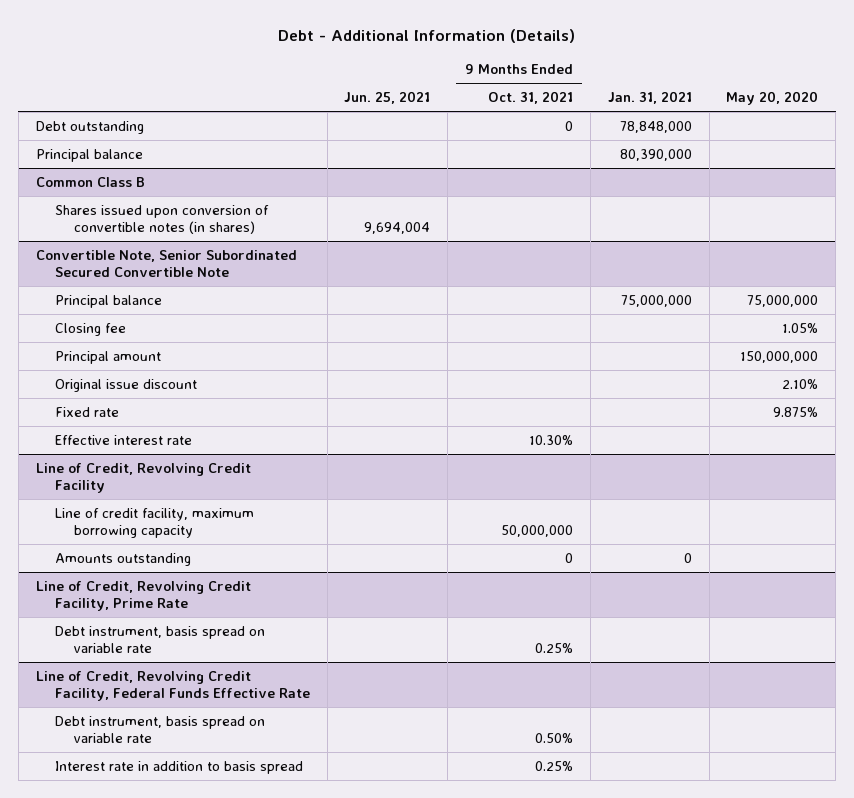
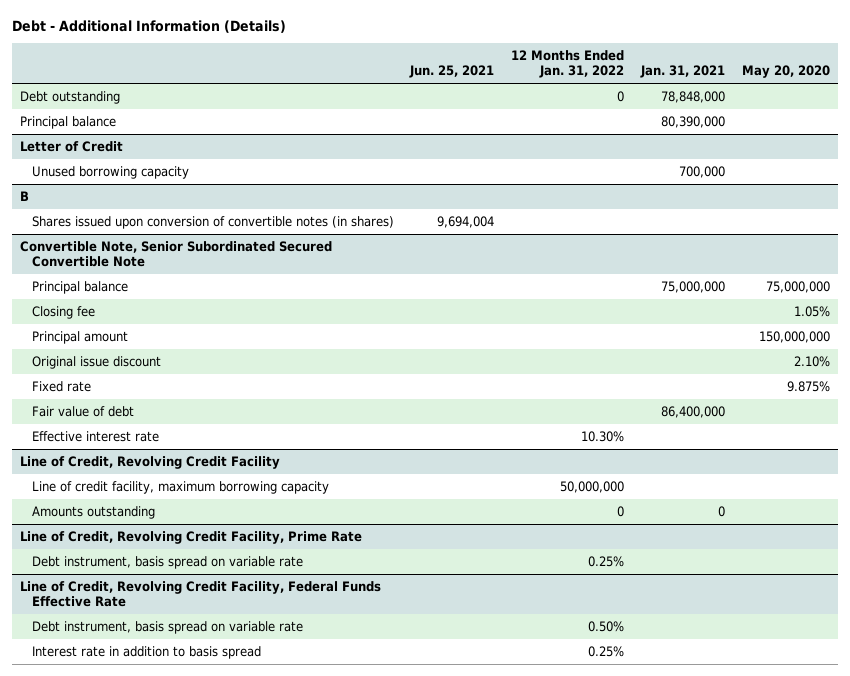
- | Jun. 25, 2021 | 9 Months Ended Oct. 31, 2021 | Jan. 31, 2021 | May 20, 2020
+ | Jun. 25, 2021 | 12 Months Ended Jan. 31, 2022 | Jan. 31, 2021 | May 20, 2020
- Common Class B
+ Letter of Credit
+ Unused borrowing capacity | | | 700,000 |
+ B
@ Convertible Note, Senior Subordinated Secured Convertible Note
+ Fair value of debt | | | 86,400,000 |

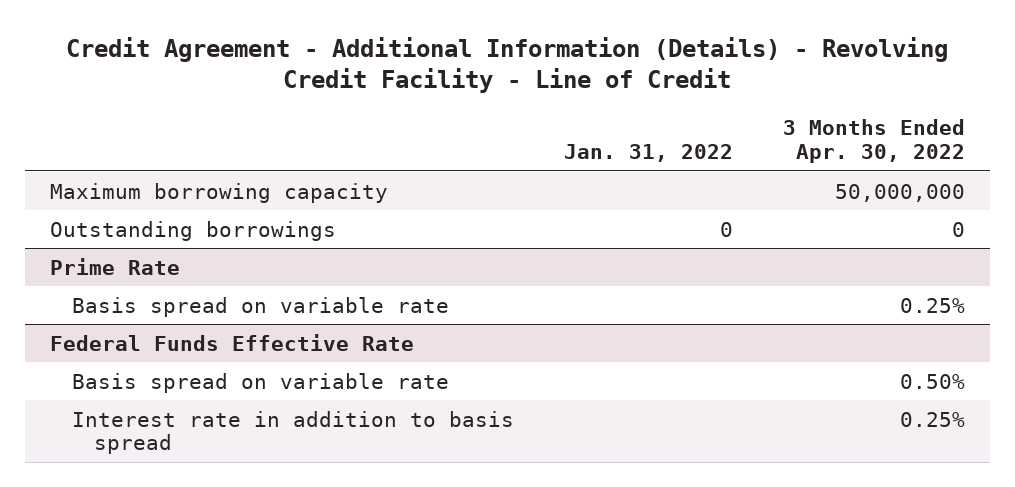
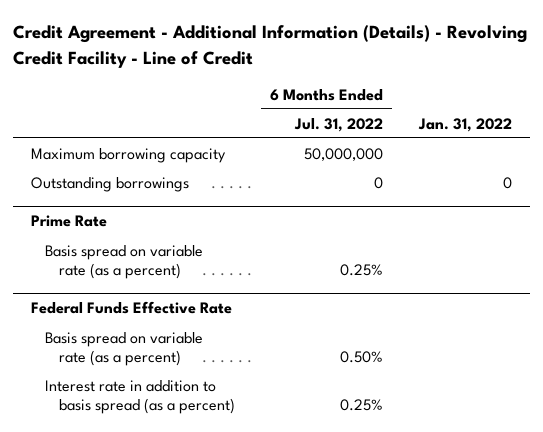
- | Jan. 31, 2022 | 3 Months Ended Apr. 30, 2022
+ | 6 Months Ended Jul. 31, 2022 | Jan. 31, 2022
@ Prime Rate
- Basis spread on variable rate | | 0.25%
+ Basis spread on variable rate (as a percent) | 0.25% |
@ Federal Funds Effective Rate
- Basis spread on variable rate | | 0.50%
- Interest rate in addition to basis spread | | 0.25%
+ Basis spread on variable rate (as a percent) | 0.50% |
+ Interest rate in addition to basis spread (as a percent) | 0.25% |

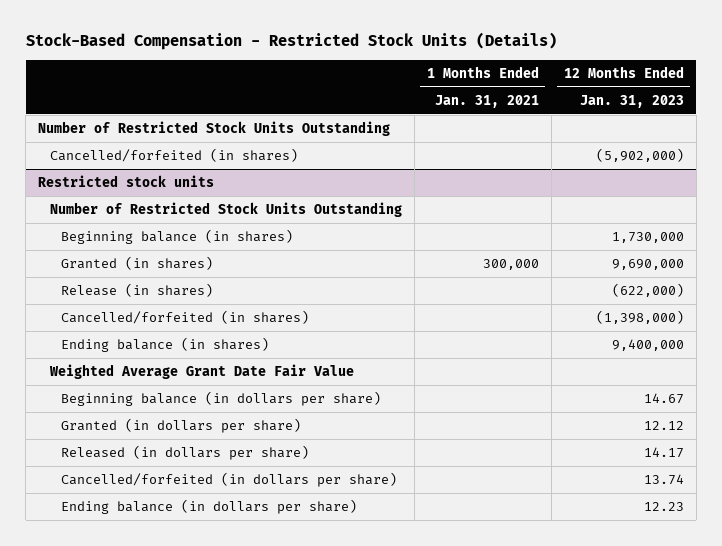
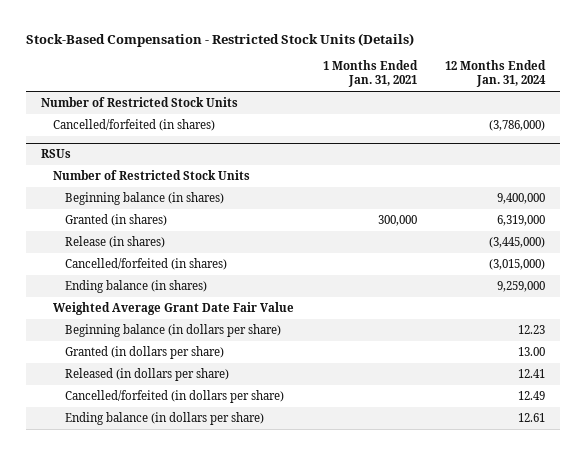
- | 1 Months Ended Jan. 31, 2021 | 12 Months Ended Jan. 31, 2023
+ | 1 Months Ended Jan. 31, 2021 | 12 Months Ended Jan. 31, 2024
- Number of Restricted Stock Units Outstanding
+ Number of Restricted Stock Units
- Restricted stock units
- Number of Restricted Stock Units Outstanding
+ RSUs
+ Number of Restricted Stock Units

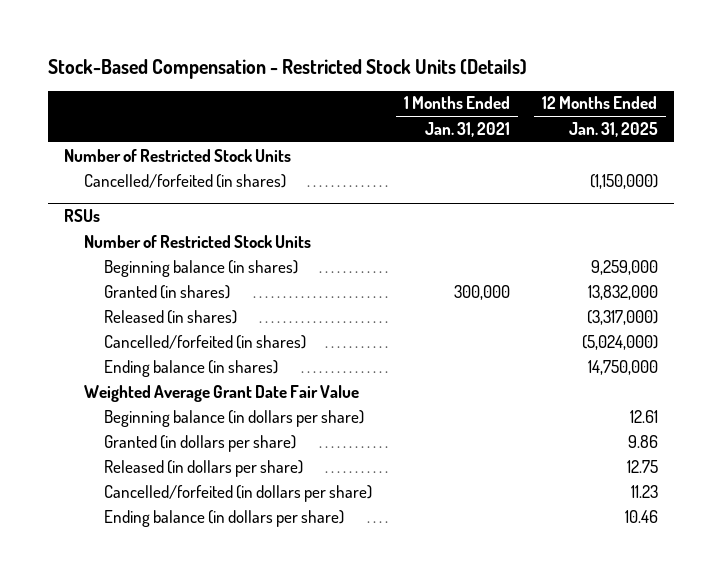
- | 1 Months Ended Jan. 31, 2021 | 12 Months Ended Jan. 31, 2024
+ | 1 Months Ended Jan. 31, 2021 | 12 Months Ended Jan. 31, 2025
@ RSUs
- Release (in shares) | | (3,445,000)
+ Released (in shares) | | (3,317,000)

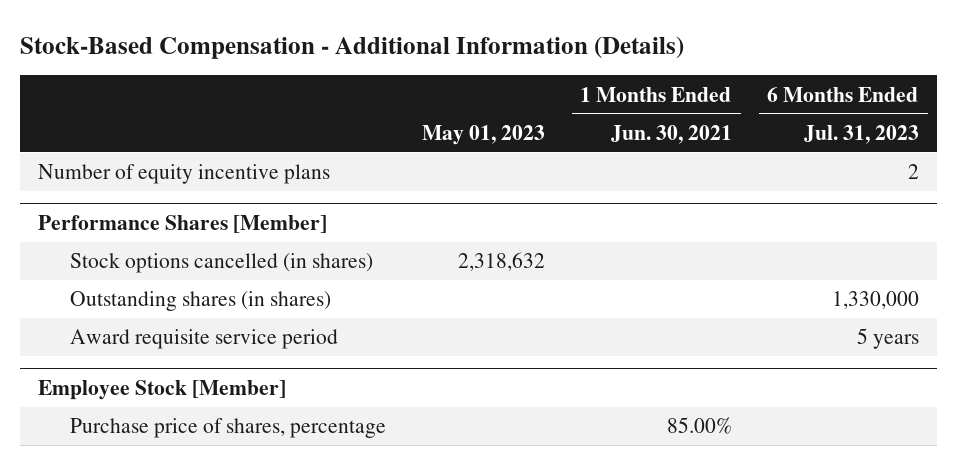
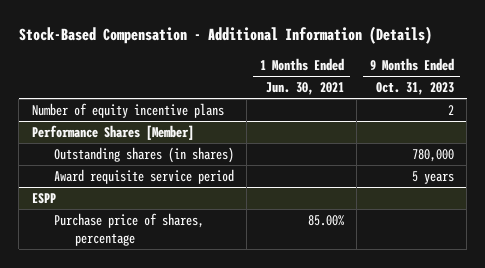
- | May 01, 2023 | 1 Months Ended Jun. 30, 2021 | 6 Months Ended Jul. 31, 2023
+ | 1 Months Ended Jun. 30, 2021 | 9 Months Ended Oct. 31, 2023
@ Performance Shares [Member]
- Stock options cancelled (in shares) | 2,318,632 | |
- Employee Stock [Member]
+ ESPP

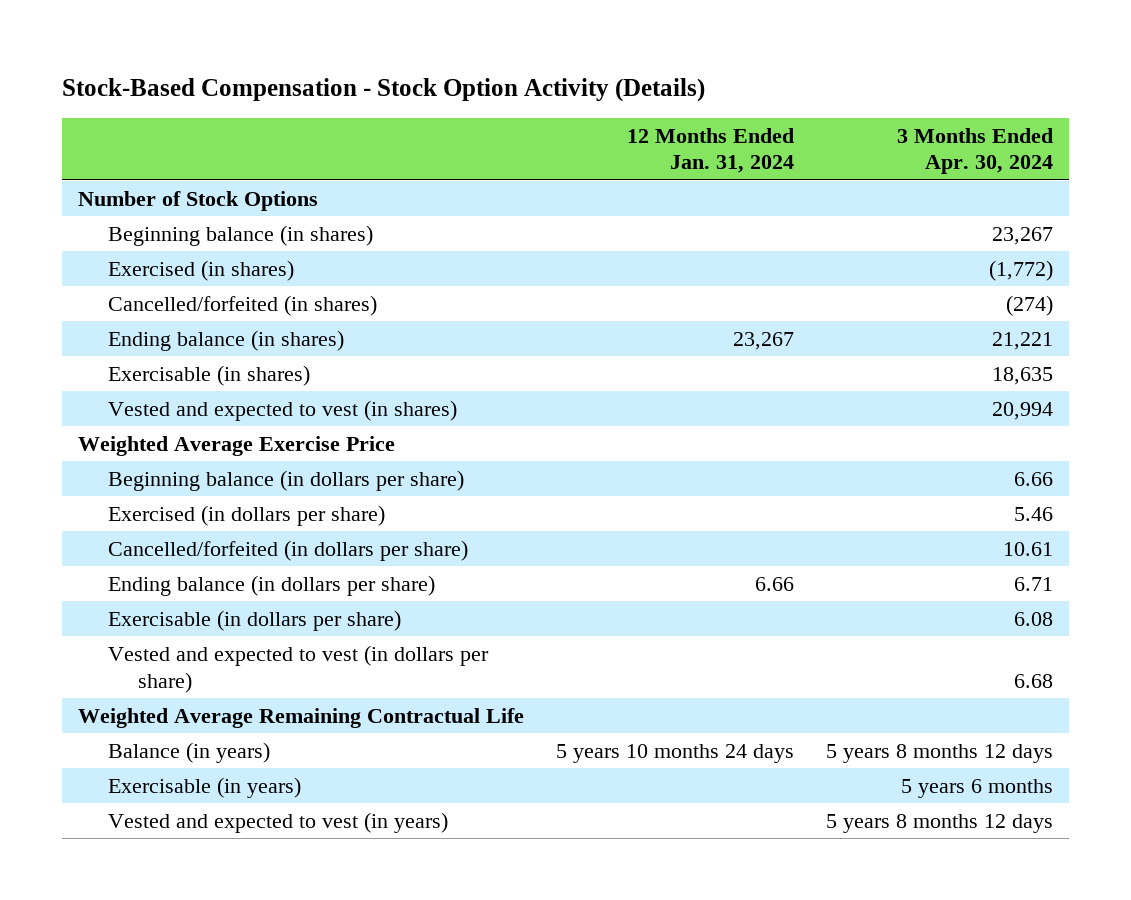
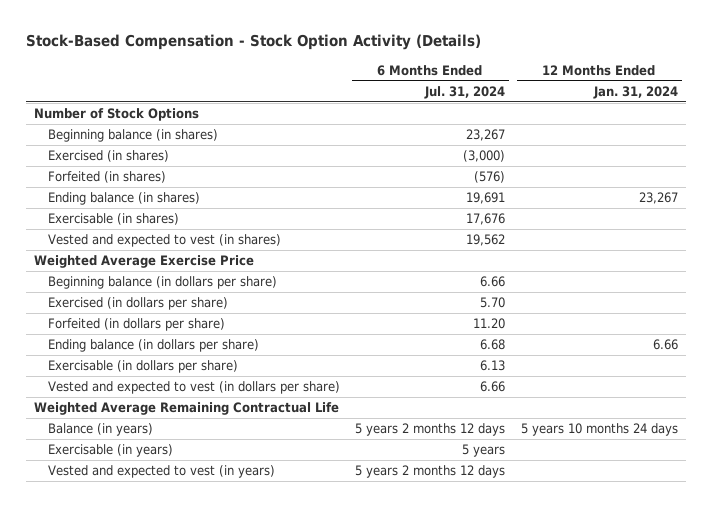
- | 12 Months Ended Jan. 31, 2024 | 3 Months Ended Apr. 30, 2024
+ | 6 Months Ended Jul. 31, 2024 | 12 Months Ended Jan. 31, 2024
- Cancelled/forfeited (in shares) | | (274)
+ Forfeited (in shares) | (576) |
- Cancelled/forfeited (in dollars per share) | | 10.61
+ Forfeited (in dollars per share) | 11.20 |

